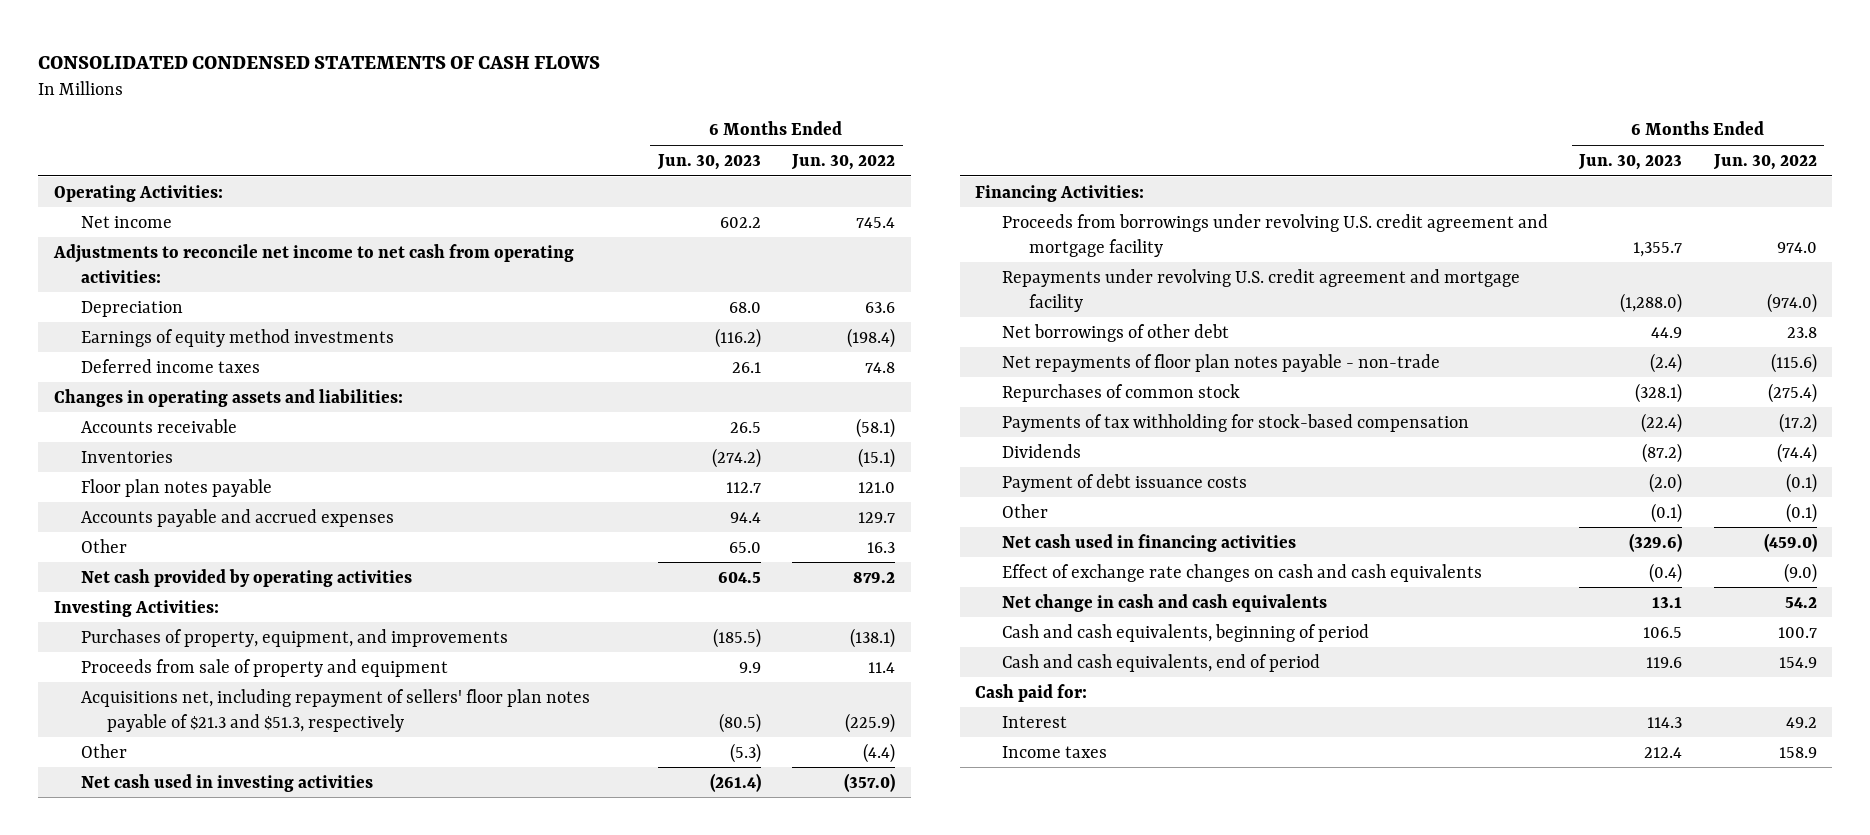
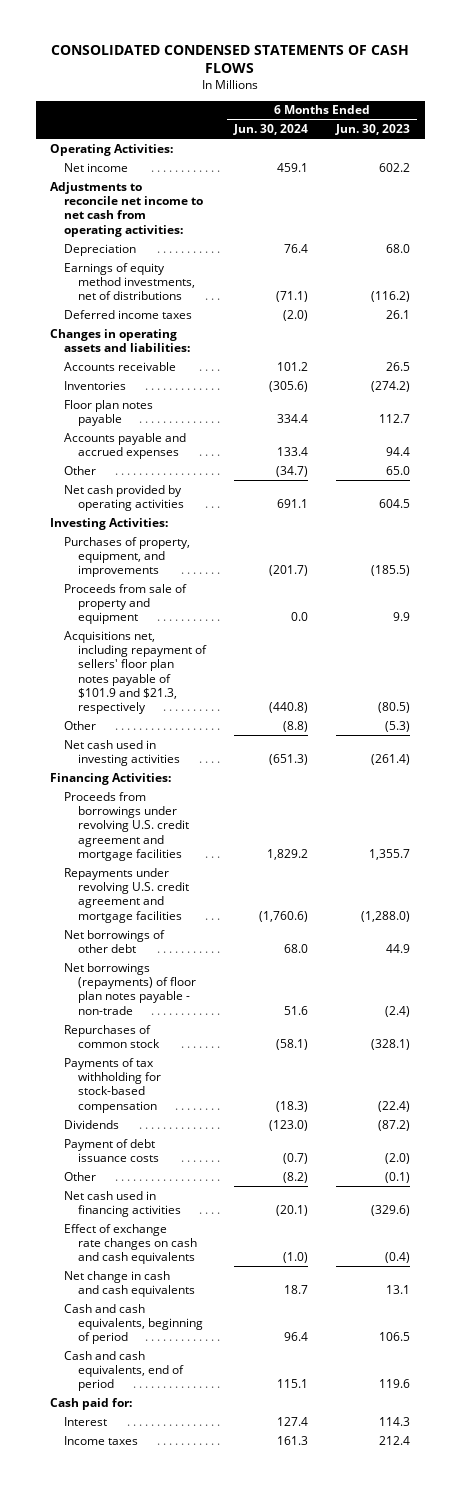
- | 6 Months Ended Jun. 30, 2023 | 6 Months Ended Jun. 30, 2022
+ | 6 Months Ended Jun. 30, 2024 | 6 Months Ended Jun. 30, 2023
- Earnings of equity method investments | (116.2) | (198.4)
+ Earnings of equity method investments, net of distributions | (71.1) | (116.2)
- Acquisitions net, including repayment of sellers' floor plan notes payable of $21.3 and $51.3, respectively | (80.5) | (225.9)
+ Acquisitions net, including repayment of sellers' floor plan notes payable of $101.9 and $21.3, respectively | (440.8) | (80.5)
- Proceeds from borrowings under revolving U.S. credit agreement and mortgage facility | 1,355.7 | 974.0
- Repayments under revolving U.S. credit agreement and mortgage facility | (1,288.0) | (974.0)
+ Proceeds from borrowings under revolving U.S. credit agreement and mortgage facilities | 1,829.2 | 1,355.7
+ Repayments under revolving U.S. credit agreement and mortgage facilities | (1,760.6) | (1,288.0)
- Net repayments of floor plan notes payable - non-trade | (2.4) | (115.6)
+ Net borrowings (repayments) of floor plan notes payable - non-trade | 51.6 | (2.4)

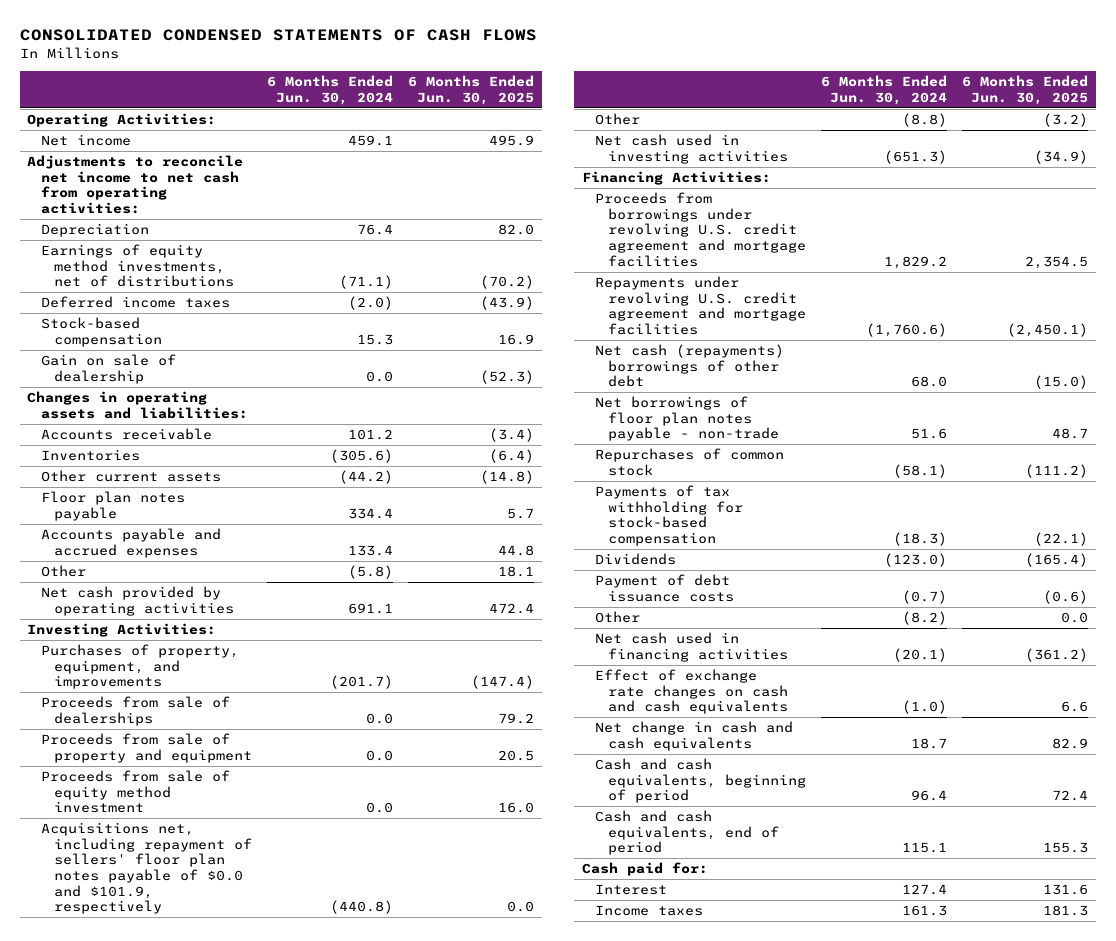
- | 6 Months Ended Jun. 30, 2024 | 6 Months Ended Jun. 30, 2023
+ | 6 Months Ended Jun. 30, 2024 | 6 Months Ended Jun. 30, 2025
+ Stock-based compensation | 15.3 | 16.9
+ Gain on sale of dealership | 0.0 | (52.3)
+ Other current assets | (44.2) | (14.8)
- Other | (34.7) | 65.0
+ Other | (5.8) | 18.1
+ Proceeds from sale of dealerships | 0.0 | 79.2
- Acquisitions net, including repayment of sellers' floor plan notes payable of $101.9 and $21.3, respectively | (440.8) | (80.5)
+ Proceeds from sale of equity method investment | 0.0 | 16.0
+ Acquisitions net, including repayment of sellers' floor plan notes payable of $0.0 and $101.9, respectively | (440.8) | 0.0
- Net borrowings of other debt | 68.0 | 44.9
- Net borrowings (repayments) of floor plan notes payable - non-trade | 51.6 | (2.4)
+ Net cash (repayments) borrowings of other debt | 68.0 | (15.0)
+ Net borrowings of floor plan notes payable - non-trade | 51.6 | 48.7

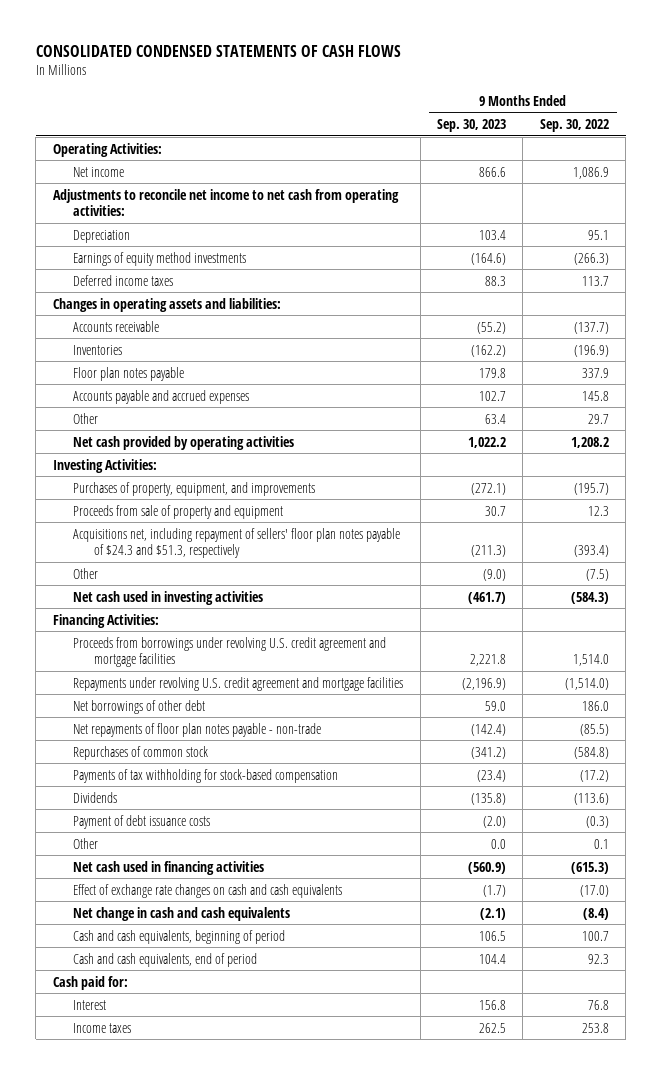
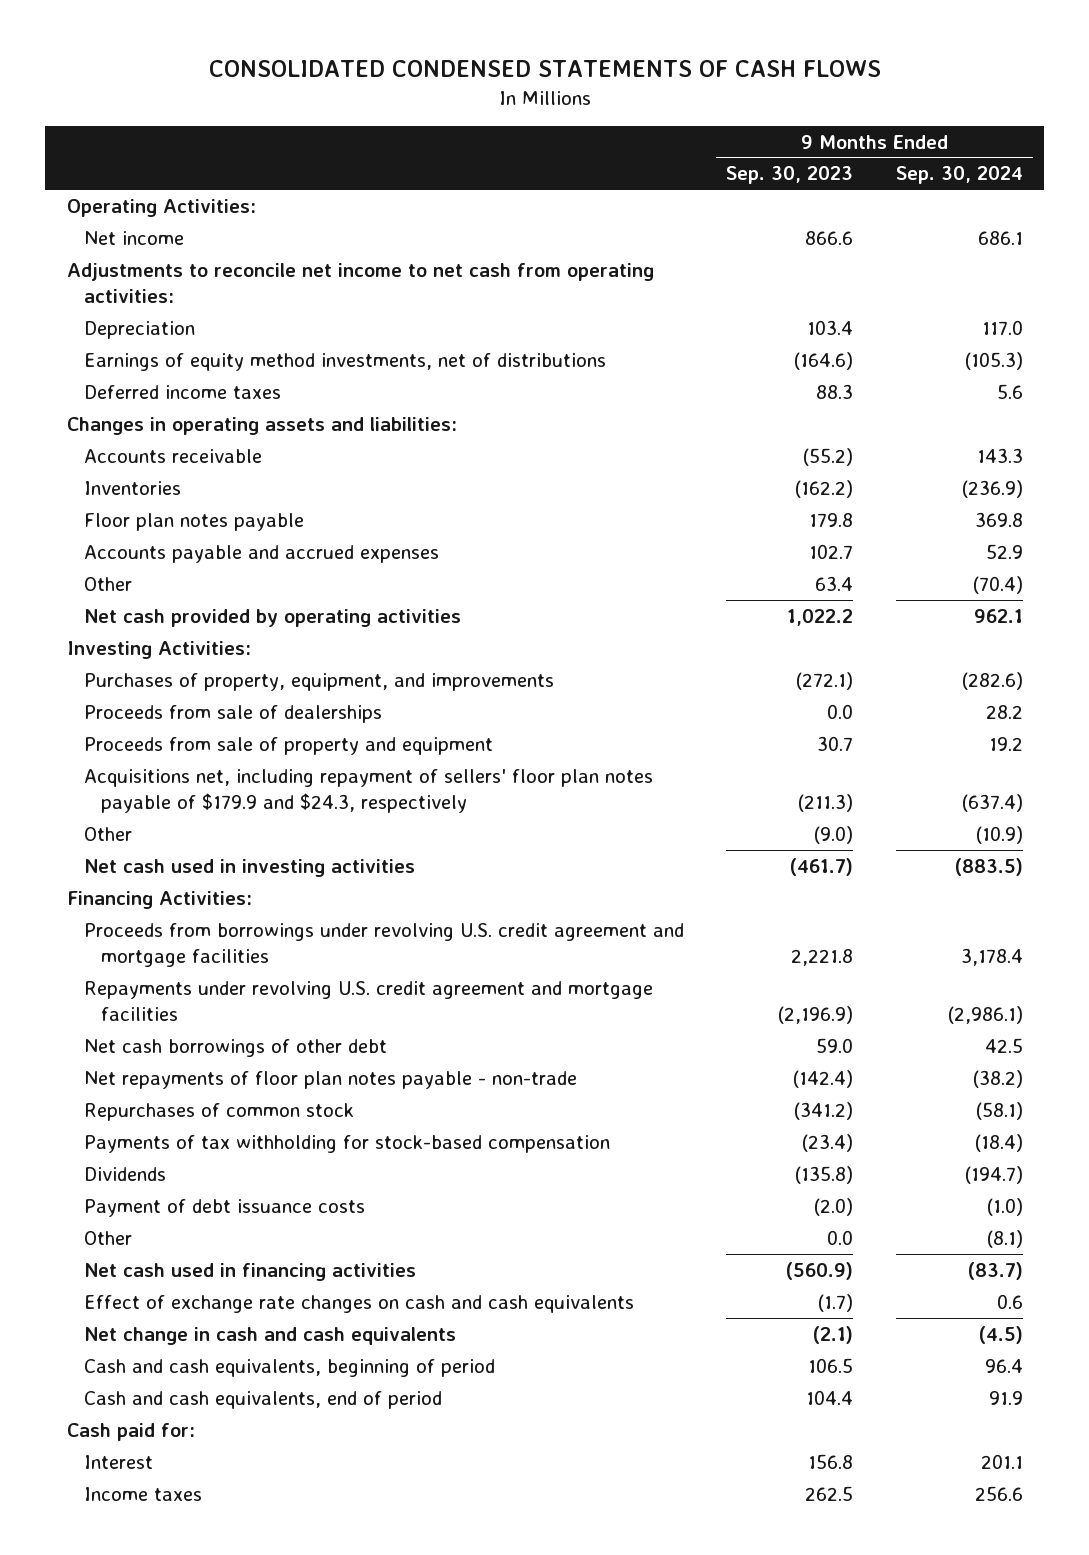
- | 9 Months Ended Sep. 30, 2023 | 9 Months Ended Sep. 30, 2022
+ | 9 Months Ended Sep. 30, 2023 | 9 Months Ended Sep. 30, 2024
- Earnings of equity method investments | (164.6) | (266.3)
+ Earnings of equity method investments, net of distributions | (164.6) | (105.3)
+ Proceeds from sale of dealerships | 0.0 | 28.2
- Acquisitions net, including repayment of sellers' floor plan notes payable of $24.3 and $51.3, respectively | (211.3) | (393.4)
+ Acquisitions net, including repayment of sellers' floor plan notes payable of $179.9 and $24.3, respectively | (211.3) | (637.4)
- Net borrowings of other debt | 59.0 | 186.0
+ Net cash borrowings of other debt | 59.0 | 42.5

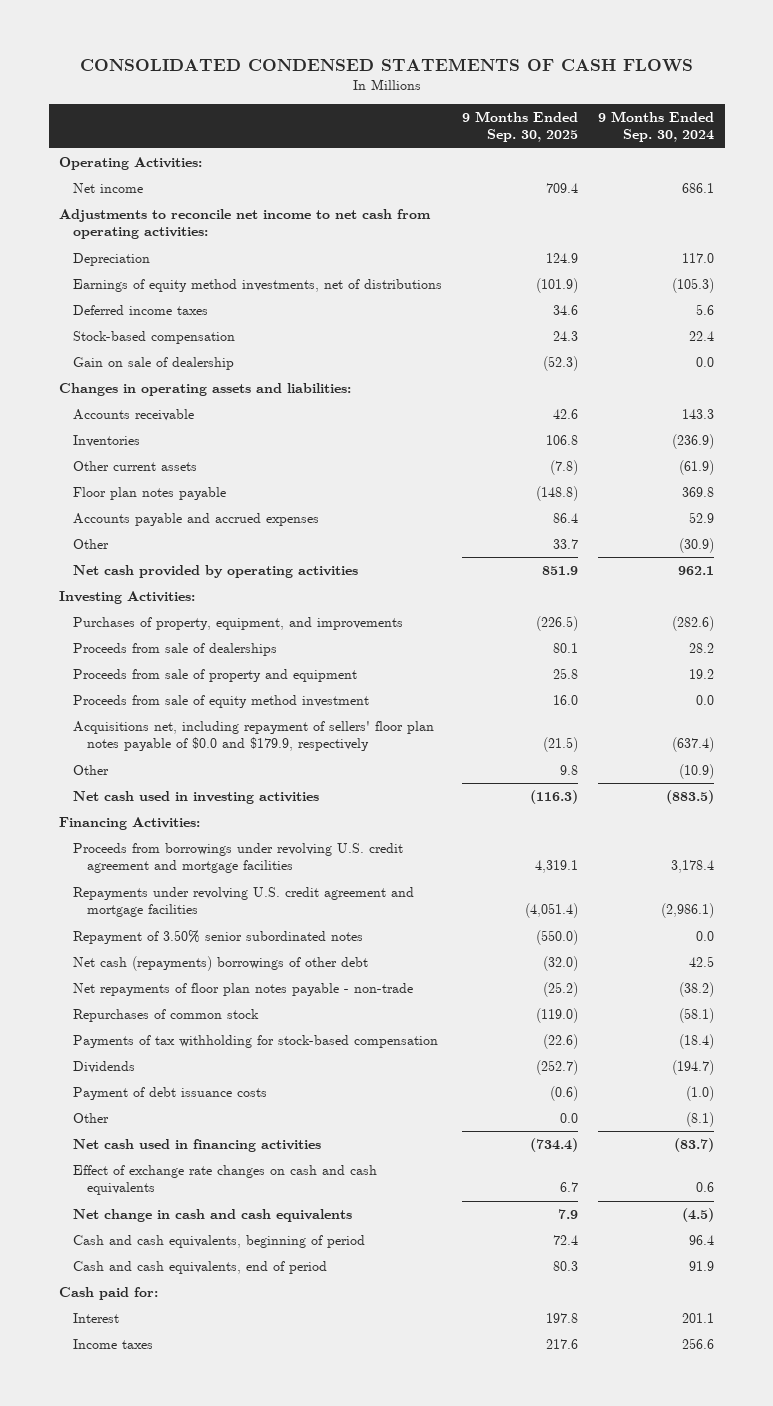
- | 9 Months Ended Sep. 30, 2023 | 9 Months Ended Sep. 30, 2024
+ | 9 Months Ended Sep. 30, 2025 | 9 Months Ended Sep. 30, 2024
+ Stock-based compensation | 24.3 | 22.4
+ Gain on sale of dealership | (52.3) | 0.0
+ Other current assets | (7.8) | (61.9)
- Other | 63.4 | (70.4)
+ Other | 33.7 | (30.9)
- Acquisitions net, including repayment of sellers' floor plan notes payable of $179.9 and $24.3, respectively | (211.3) | (637.4)
+ Proceeds from sale of equity method investment | 16.0 | 0.0
+ Acquisitions net, including repayment of sellers' floor plan notes payable of $0.0 and $179.9, respectively | (21.5) | (637.4)
- Net cash borrowings of other debt | 59.0 | 42.5
+ Repayment of 3.50% senior subordinated notes | (550.0) | 0.0
+ Net cash (repayments) borrowings of other debt | (32.0) | 42.5

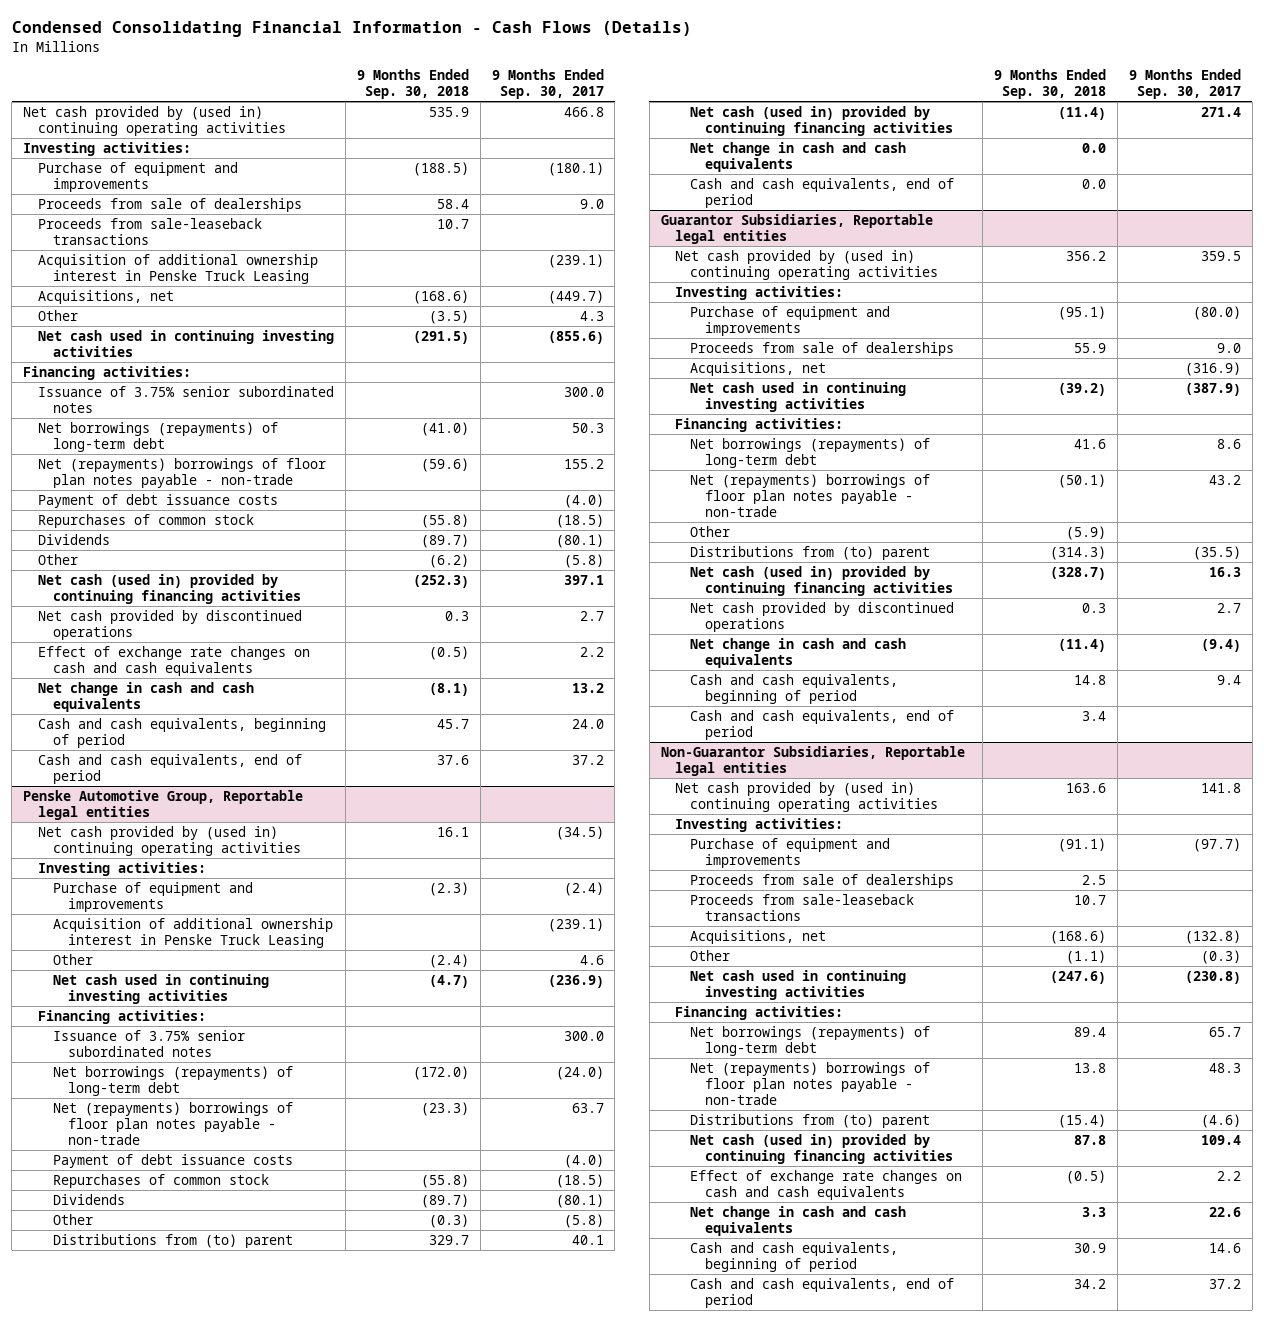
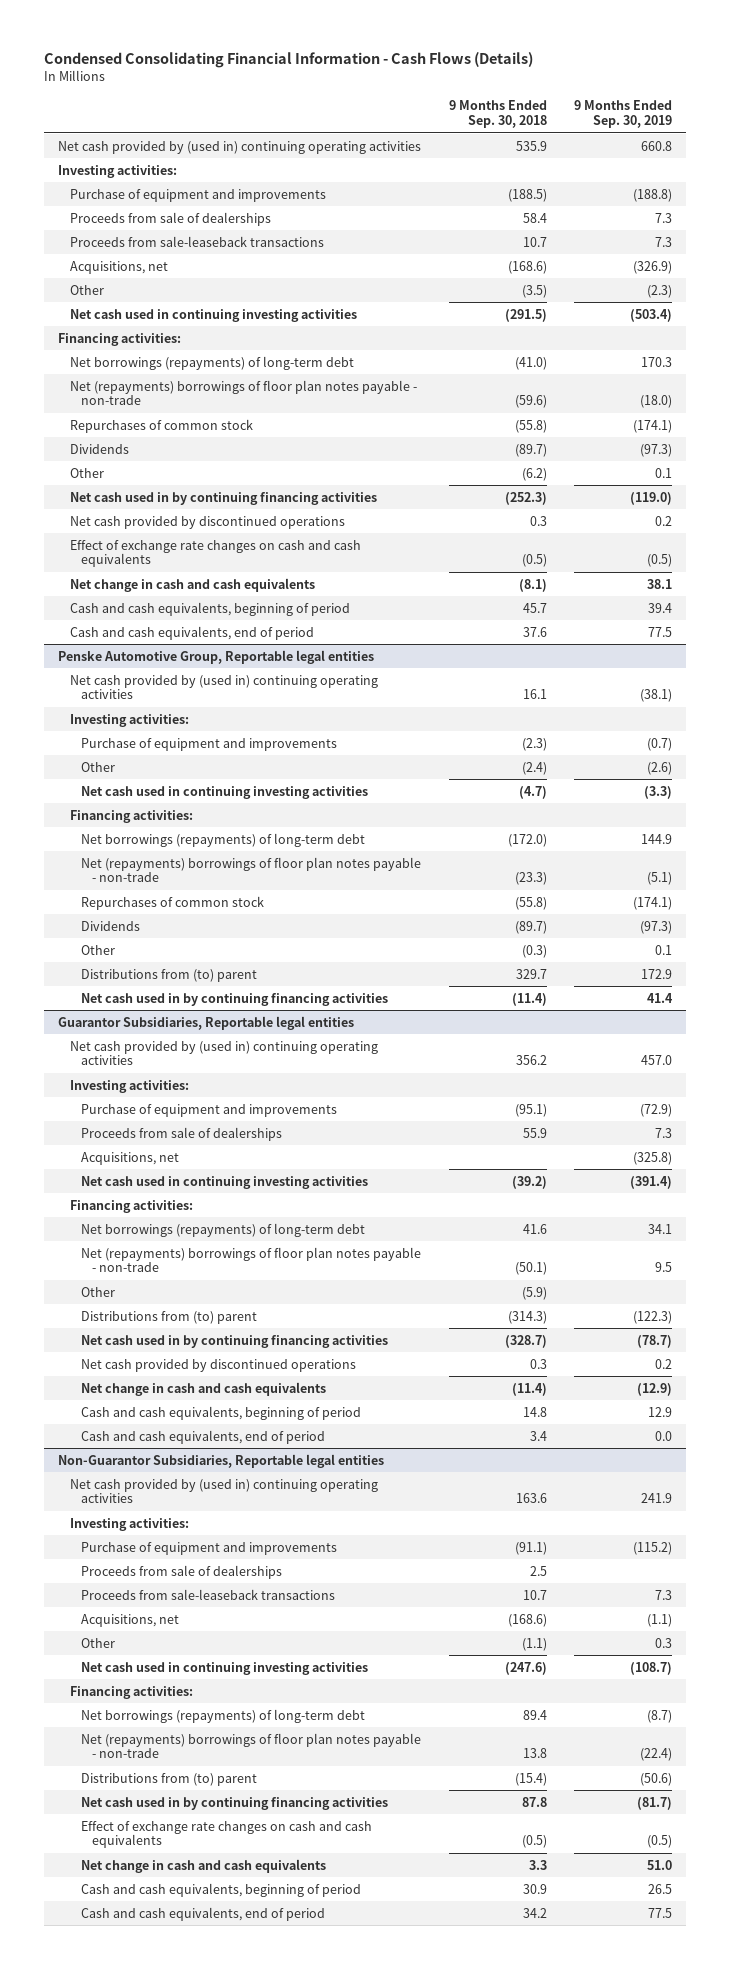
- | 9 Months Ended Sep. 30, 2018 | 9 Months Ended Sep. 30, 2017
+ | 9 Months Ended Sep. 30, 2018 | 9 Months Ended Sep. 30, 2019
- Acquisition of additional ownership interest in Penske Truck Leasing | | (239.1)
- Issuance of 3.75% senior subordinated notes | | 300.0
- Payment of debt issuance costs | | (4.0)
- Net cash (used in) provided by continuing financing activities | (252.3) | 397.1
+ Net cash used in by continuing financing activities | (252.3) | (119.0)
@ Penske Automotive Group, Reportable legal entities
- Acquisition of additional ownership interest in Penske Truck Leasing | | (239.1)
- Issuance of 3.75% senior subordinated notes | | 300.0
- Payment of debt issuance costs | | (4.0)
- Net cash (used in) provided by continuing financing activities | (11.4) | 271.4
- Net change in cash and cash equivalents | 0.0 |
- Cash and cash equivalents, end of period | 0.0 |
+ Net cash used in by continuing financing activities | (11.4) | 41.4
@ Guarantor Subsidiaries, Reportable legal entities
- Net cash (used in) provided by continuing financing activities | (328.7) | 16.3
+ Net cash used in by continuing financing activities | (328.7) | (78.7)
@ Non-Guarantor Subsidiaries, Reportable legal entities
- Net cash (used in) provided by continuing financing activities | 87.8 | 109.4
+ Net cash used in by continuing financing activities | 87.8 | (81.7)

